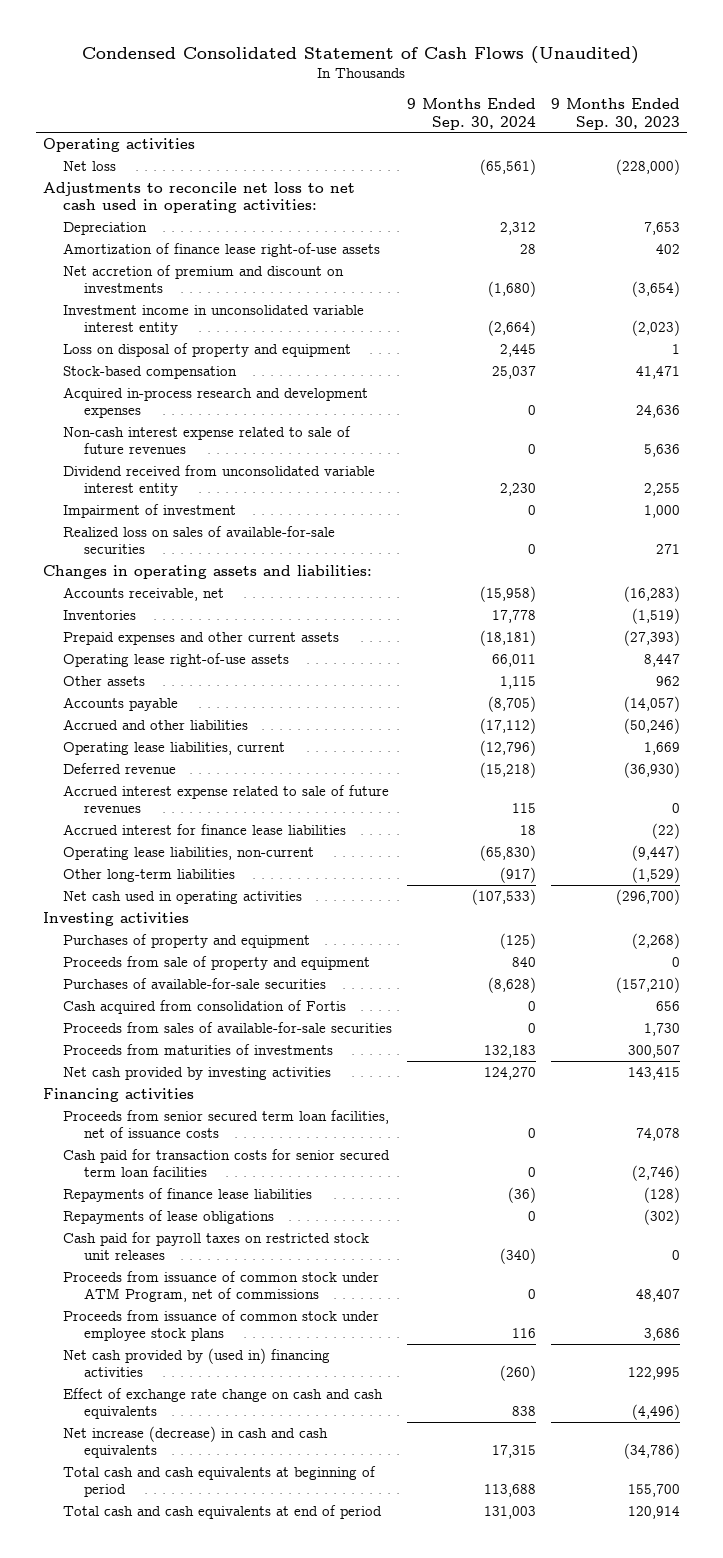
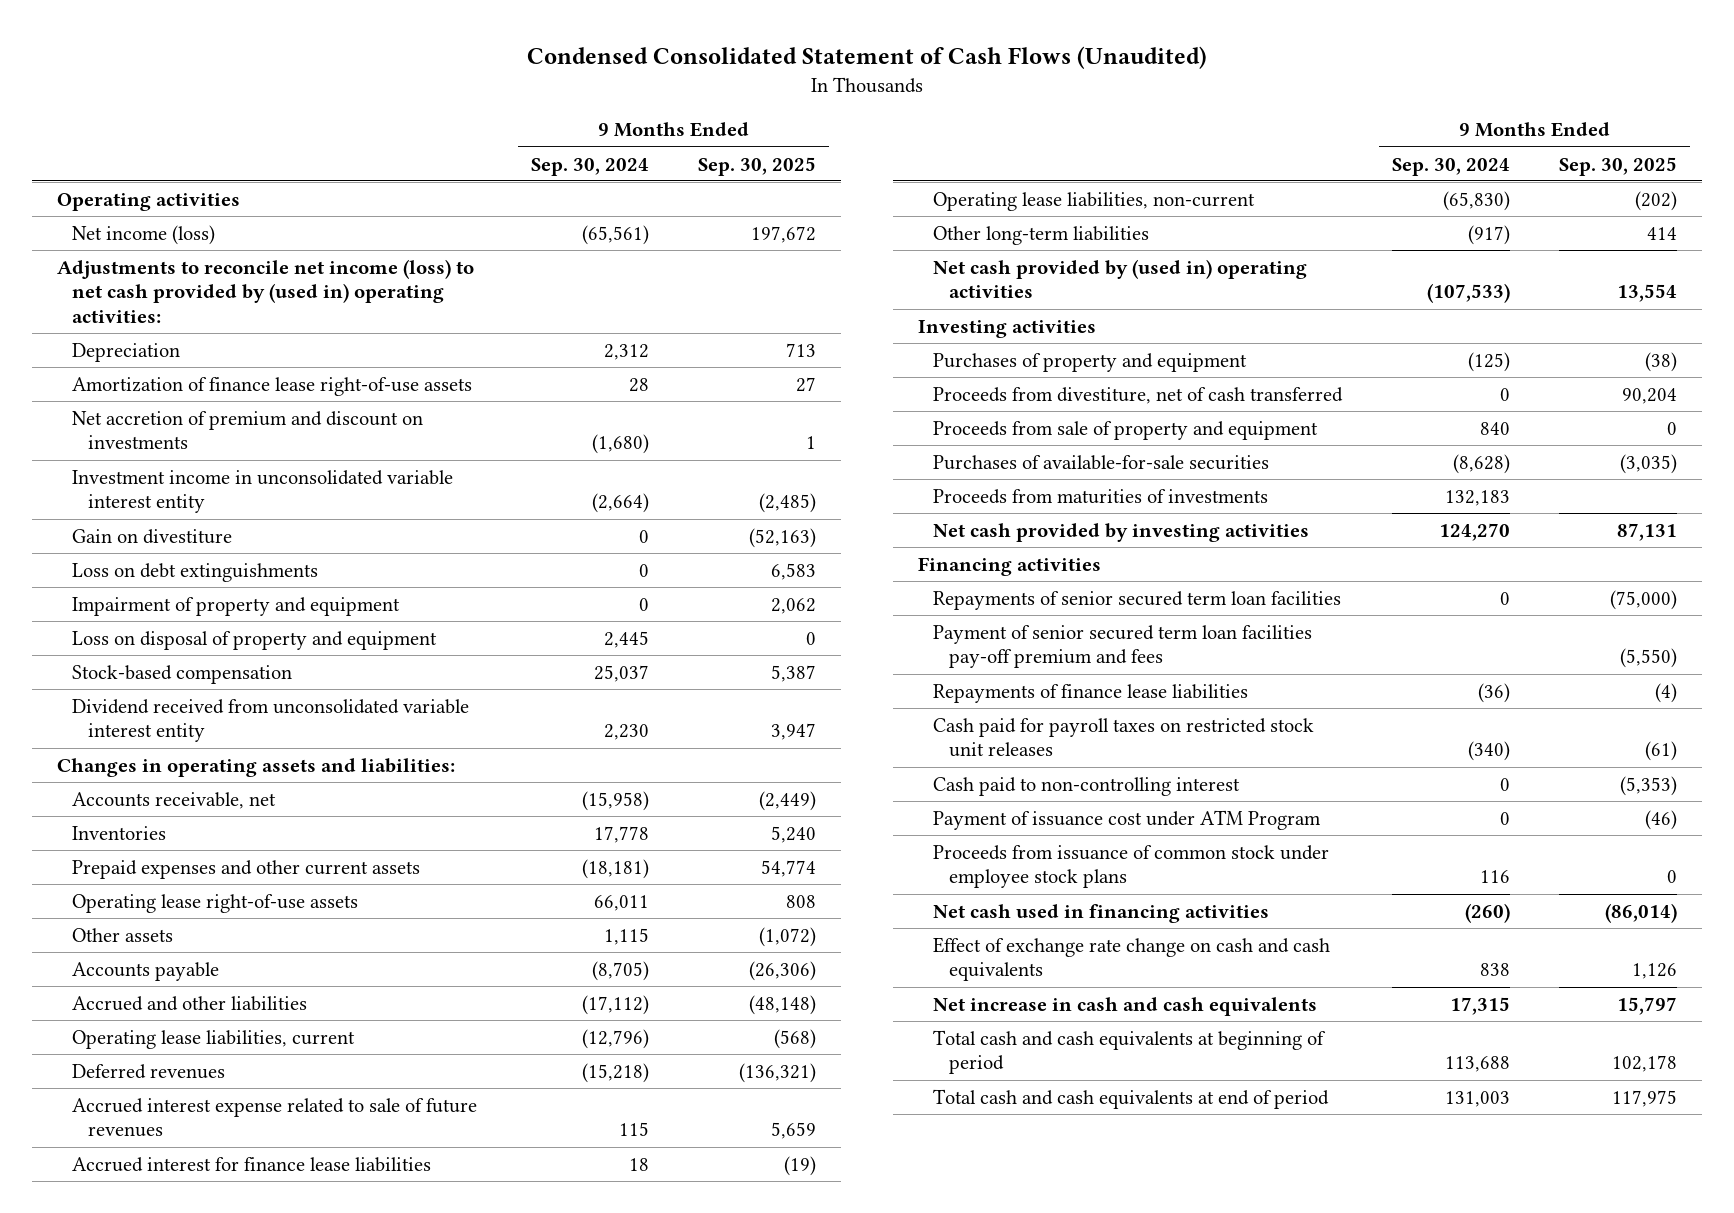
- | 9 Months Ended Sep. 30, 2024 | 9 Months Ended Sep. 30, 2023
+ | 9 Months Ended Sep. 30, 2024 | 9 Months Ended Sep. 30, 2025
- Net loss | (65,561) | (228,000)
- Adjustments to reconcile net loss to net cash used in operating activities:
+ Net income (loss) | (65,561) | 197,672
+ Adjustments to reconcile net income (loss) to net cash provided by (used in) operating activities:
+ Gain on divestiture | 0 | (52,163)
+ Loss on debt extinguishments | 0 | 6,583
+ Impairment of property and equipment | 0 | 2,062
- Acquired in-process research and development expenses | 0 | 24,636
- Non-cash interest expense related to sale of future revenues | 0 | 5,636
- Impairment of investment | 0 | 1,000
- Realized loss on sales of available-for-sale securities | 0 | 271
- Deferred revenue | (15,218) | (36,930)
+ Deferred revenues | (15,218) | (136,321)
- Net cash used in operating activities | (107,533) | (296,700)
+ Net cash provided by (used in) operating activities | (107,533) | 13,554
+ Proceeds from divestiture, net of cash transferred | 0 | 90,204
- Cash acquired from consolidation of Fortis | 0 | 656
- Proceeds from sales of available-for-sale securities | 0 | 1,730
- Proceeds from senior secured term loan facilities, net of issuance costs | 0 | 74,078
- Cash paid for transaction costs for senior secured term loan facilities | 0 | (2,746)
+ Repayments of senior secured term loan facilities | 0 | (75,000)
+ Payment of senior secured term loan facilities pay-off premium and fees | | (5,550)
- Repayments of lease obligations | 0 | (302)
- Proceeds from issuance of common stock under ATM Program, net of commissions | 0 | 48,407
+ Cash paid to non-controlling interest | 0 | (5,353)
+ Payment of issuance cost under ATM Program | 0 | (46)
- Net cash provided by (used in) financing activities | (260) | 122,995
+ Net cash used in financing activities | (260) | (86,014)
- Net increase (decrease) in cash and cash equivalents | 17,315 | (34,786)
+ Net increase in cash and cash equivalents | 17,315 | 15,797

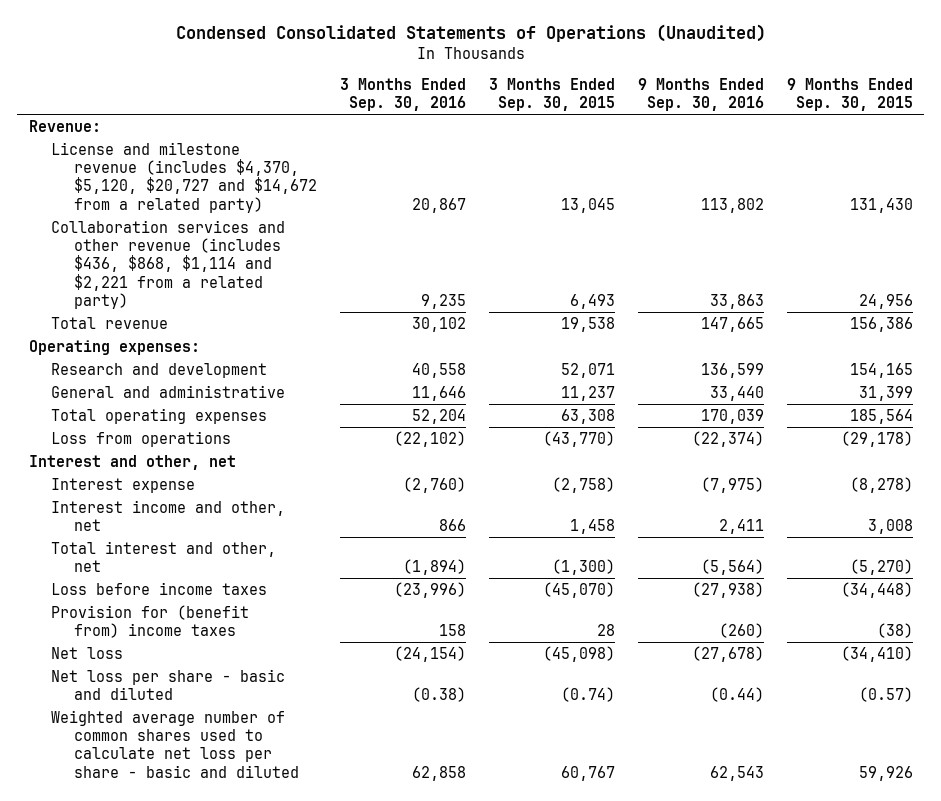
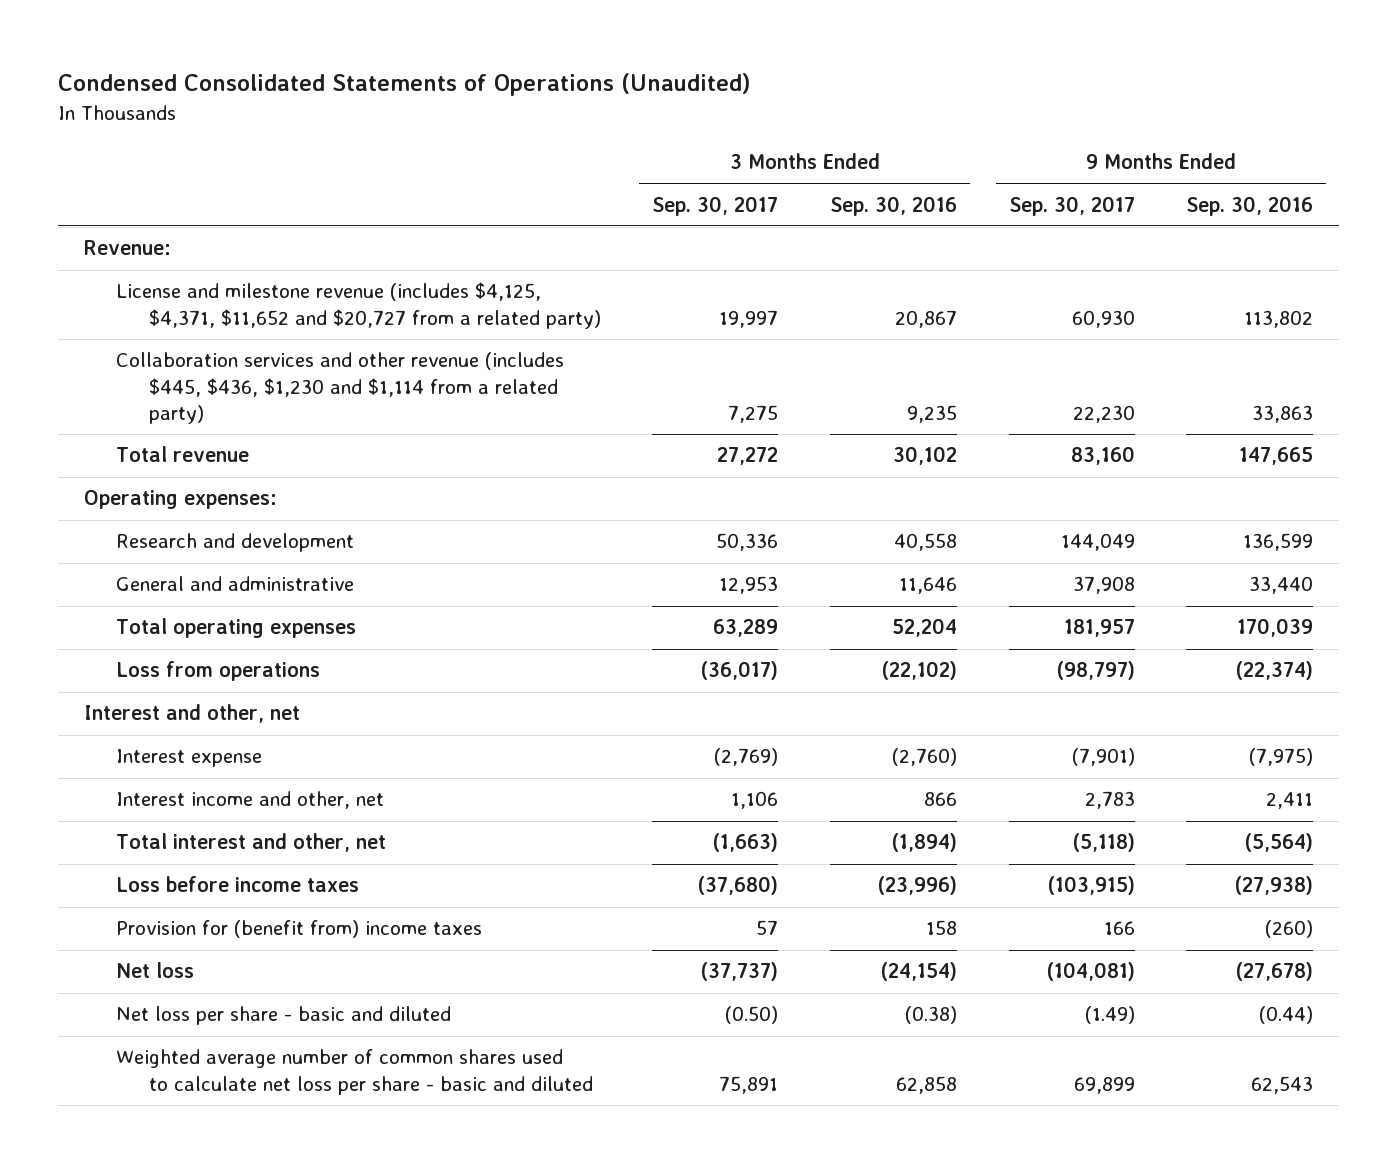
- | 3 Months Ended Sep. 30, 2016 | 3 Months Ended Sep. 30, 2015 | 9 Months Ended Sep. 30, 2016 | 9 Months Ended Sep. 30, 2015
+ | 3 Months Ended Sep. 30, 2017 | 3 Months Ended Sep. 30, 2016 | 9 Months Ended Sep. 30, 2017 | 9 Months Ended Sep. 30, 2016
- License and milestone revenue (includes $4,370, $5,120, $20,727 and $14,672 from a related party) | 20,867 | 13,045 | 113,802 | 131,430
- Collaboration services and other revenue (includes $436, $868, $1,114 and $2,221 from a related party) | 9,235 | 6,493 | 33,863 | 24,956
+ License and milestone revenue (includes $4,125, $4,371, $11,652 and $20,727 from a related party) | 19,997 | 20,867 | 60,930 | 113,802
+ Collaboration services and other revenue (includes $445, $436, $1,230 and $1,114 from a related party) | 7,275 | 9,235 | 22,230 | 33,863

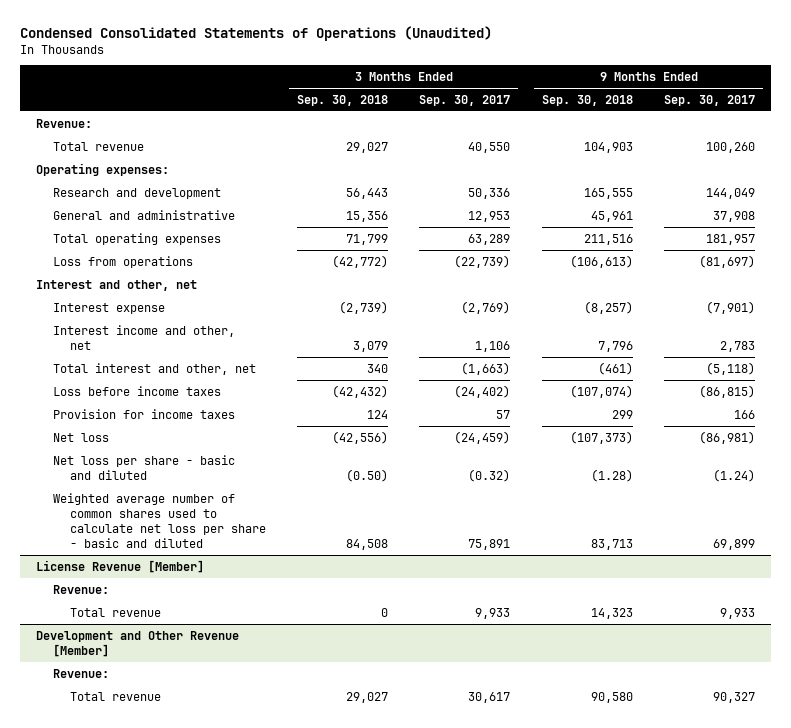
- | 3 Months Ended Sep. 30, 2017 | 3 Months Ended Sep. 30, 2016 | 9 Months Ended Sep. 30, 2017 | 9 Months Ended Sep. 30, 2016
+ | 3 Months Ended Sep. 30, 2018 | 3 Months Ended Sep. 30, 2017 | 9 Months Ended Sep. 30, 2018 | 9 Months Ended Sep. 30, 2017
- License and milestone revenue (includes $4,125, $4,371, $11,652 and $20,727 from a related party) | 19,997 | 20,867 | 60,930 | 113,802
- Collaboration services and other revenue (includes $445, $436, $1,230 and $1,114 from a related party) | 7,275 | 9,235 | 22,230 | 33,863
- Total revenue | 27,272 | 30,102 | 83,160 | 147,665
+ Total revenue | 29,027 | 40,550 | 104,903 | 100,260
- Loss from operations | (36,017) | (22,102) | (98,797) | (22,374)
+ Loss from operations | (42,772) | (22,739) | (106,613) | (81,697)
- Loss before income taxes | (37,680) | (23,996) | (103,915) | (27,938)
- Provision for (benefit from) income taxes | 57 | 158 | 166 | (260)
- Net loss | (37,737) | (24,154) | (104,081) | (27,678)
- Net loss per share - basic and diluted | (0.50) | (0.38) | (1.49) | (0.44)
+ Loss before income taxes | (42,432) | (24,402) | (107,074) | (86,815)
+ Provision for income taxes | 124 | 57 | 299 | 166
+ Net loss | (42,556) | (24,459) | (107,373) | (86,981)
+ Net loss per share - basic and diluted | (0.50) | (0.32) | (1.28) | (1.24)
+ License Revenue [Member]
+ Revenue:
+ Total revenue | 0 | 9,933 | 14,323 | 9,933
+ Development and Other Revenue [Member]
+ Revenue:
+ Total revenue | 29,027 | 30,617 | 90,580 | 90,327

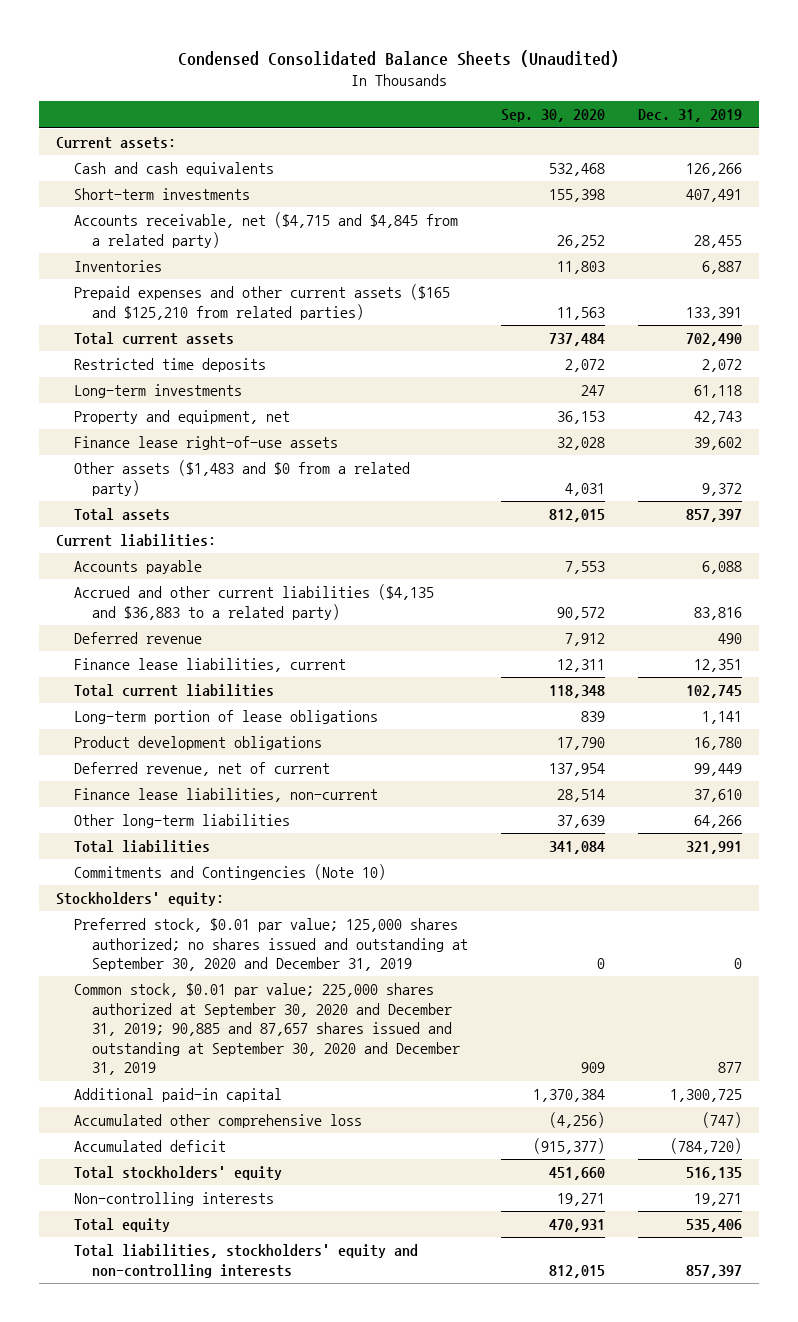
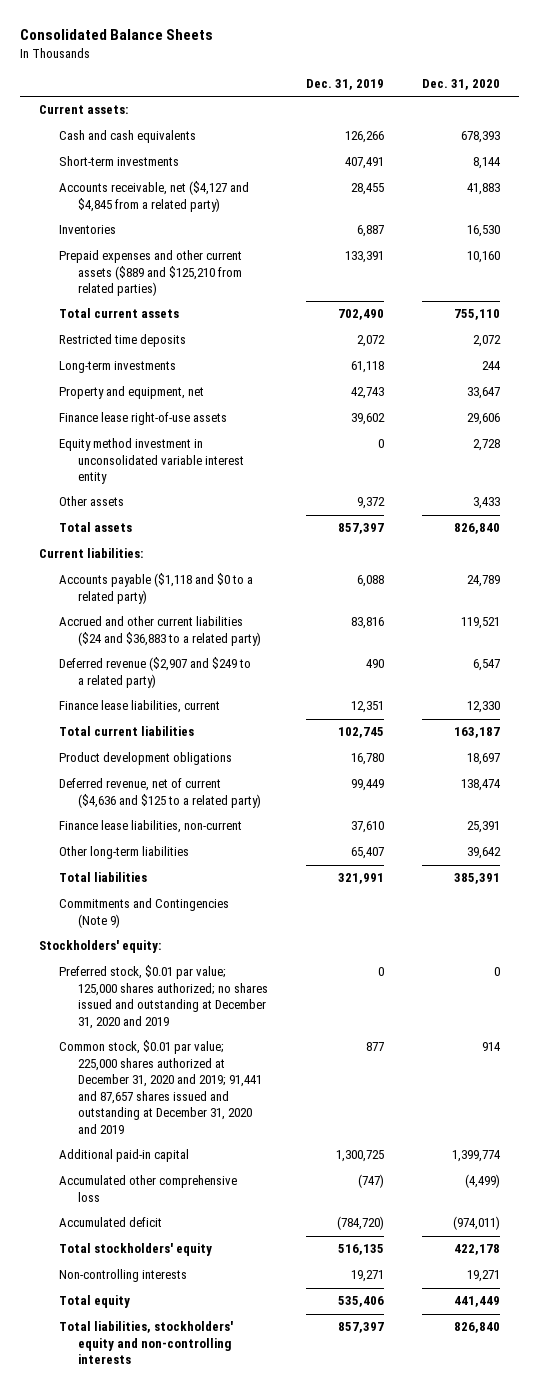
- Condensed Consolidated Balance Sheets (Unaudited)
+ Consolidated Balance Sheets
- | Sep. 30, 2020 | Dec. 31, 2019
+ | Dec. 31, 2019 | Dec. 31, 2020
- Accounts receivable, net ($4,715 and $4,845 from a related party) | 26,252 | 28,455
+ Accounts receivable, net ($4,127 and $4,845 from a related party) | 28,455 | 41,883
- Prepaid expenses and other current assets ($165 and $125,210 from related parties) | 11,563 | 133,391
+ Prepaid expenses and other current assets ($889 and $125,210 from related parties) | 133,391 | 10,160
- Other assets ($1,483 and $0 from a related party) | 4,031 | 9,372
+ Equity method investment in unconsolidated variable interest entity | 0 | 2,728
+ Other assets | 9,372 | 3,433
- Accounts payable | 7,553 | 6,088
- Accrued and other current liabilities ($4,135 and $36,883 to a related party) | 90,572 | 83,816
- Deferred revenue | 7,912 | 490
+ Accounts payable ($1,118 and $0 to a related party) | 6,088 | 24,789
+ Accrued and other current liabilities ($24 and $36,883 to a related party) | 83,816 | 119,521
+ Deferred revenue ($2,907 and $249 to a related party) | 490 | 6,547
- Long-term portion of lease obligations | 839 | 1,141
- Deferred revenue, net of current | 137,954 | 99,449
+ Deferred revenue, net of current ($4,636 and $125 to a related party) | 99,449 | 138,474
- Other long-term liabilities | 37,639 | 64,266
+ Other long-term liabilities | 65,407 | 39,642
- Commitments and Contingencies (Note 10)
+ Commitments and Contingencies (Note 9)
- Preferred stock, $0.01 par value; 125,000 shares authorized; no shares issued and outstanding at September 30, 2020 and December 31, 2019 | 0 | 0
- Common stock, $0.01 par value; 225,000 shares authorized at September 30, 2020 and December 31, 2019; 90,885 and 87,657 shares issued and outstanding at September 30, 2020 and December 31, 2019 | 909 | 877
+ Preferred stock, $0.01 par value; 125,000 shares authorized; no shares issued and outstanding at December 31, 2020 and 2019 | 0 | 0
+ Common stock, $0.01 par value; 225,000 shares authorized at December 31, 2020 and 2019; 91,441 and 87,657 shares issued and outstanding at December 31, 2020 and 2019 | 877 | 914

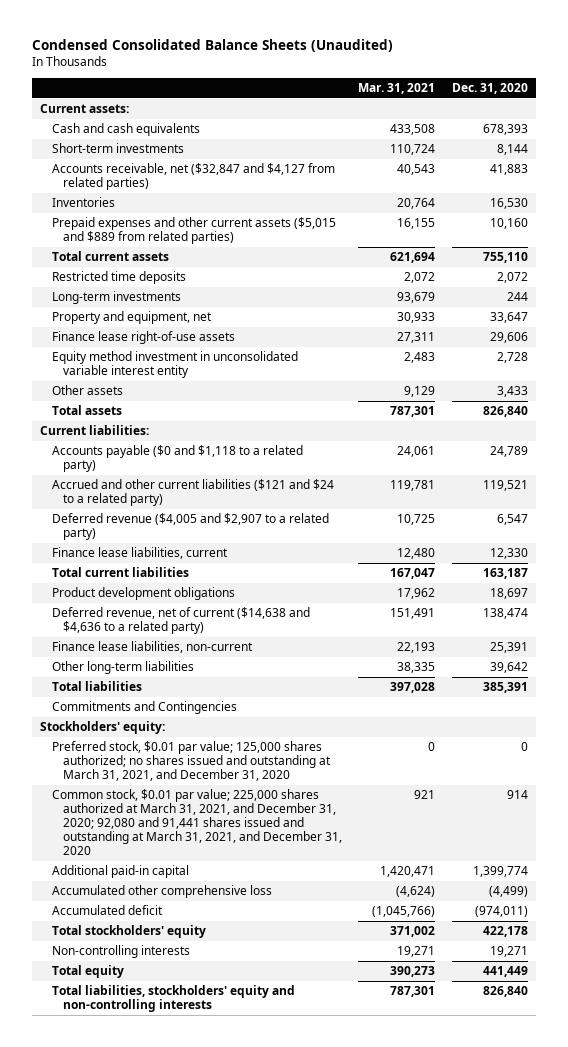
- Consolidated Balance Sheets
+ Condensed Consolidated Balance Sheets (Unaudited)
- | Dec. 31, 2019 | Dec. 31, 2020
+ | Mar. 31, 2021 | Dec. 31, 2020
- Accounts receivable, net ($4,127 and $4,845 from a related party) | 28,455 | 41,883
+ Accounts receivable, net ($32,847 and $4,127 from related parties) | 40,543 | 41,883
- Prepaid expenses and other current assets ($889 and $125,210 from related parties) | 133,391 | 10,160
+ Prepaid expenses and other current assets ($5,015 and $889 from related parties) | 16,155 | 10,160
- Accounts payable ($1,118 and $0 to a related party) | 6,088 | 24,789
- Accrued and other current liabilities ($24 and $36,883 to a related party) | 83,816 | 119,521
- Deferred revenue ($2,907 and $249 to a related party) | 490 | 6,547
+ Accounts payable ($0 and $1,118 to a related party) | 24,061 | 24,789
+ Accrued and other current liabilities ($121 and $24 to a related party) | 119,781 | 119,521
+ Deferred revenue ($4,005 and $2,907 to a related party) | 10,725 | 6,547
- Deferred revenue, net of current ($4,636 and $125 to a related party) | 99,449 | 138,474
+ Deferred revenue, net of current ($14,638 and $4,636 to a related party) | 151,491 | 138,474
- Commitments and Contingencies (Note 9)
+ Commitments and Contingencies
- Preferred stock, $0.01 par value; 125,000 shares authorized; no shares issued and outstanding at December 31, 2020 and 2019 | 0 | 0
- Common stock, $0.01 par value; 225,000 shares authorized at December 31, 2020 and 2019; 91,441 and 87,657 shares issued and outstanding at December 31, 2020 and 2019 | 877 | 914
+ Preferred stock, $0.01 par value; 125,000 shares authorized; no shares issued and outstanding at March 31, 2021, and December 31, 2020 | 0 | 0
+ Common stock, $0.01 par value; 225,000 shares authorized at March 31, 2021, and December 31, 2020; 92,080 and 91,441 shares issued and outstanding at March 31, 2021, and December 31, 2020 | 921 | 914

